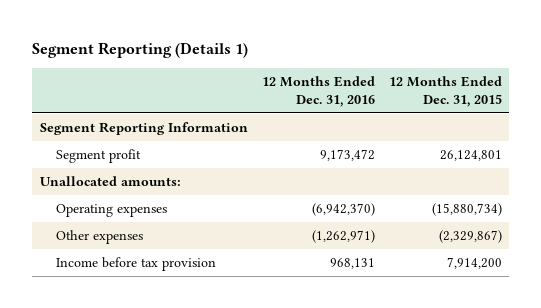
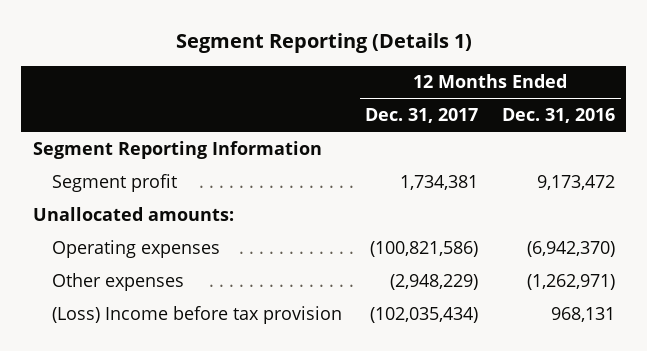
- | 12 Months Ended Dec. 31, 2016 | 12 Months Ended Dec. 31, 2015
+ | 12 Months Ended Dec. 31, 2017 | 12 Months Ended Dec. 31, 2016
- Income before tax provision | 968,131 | 7,914,200
+ (Loss) Income before tax provision | (102,035,434) | 968,131

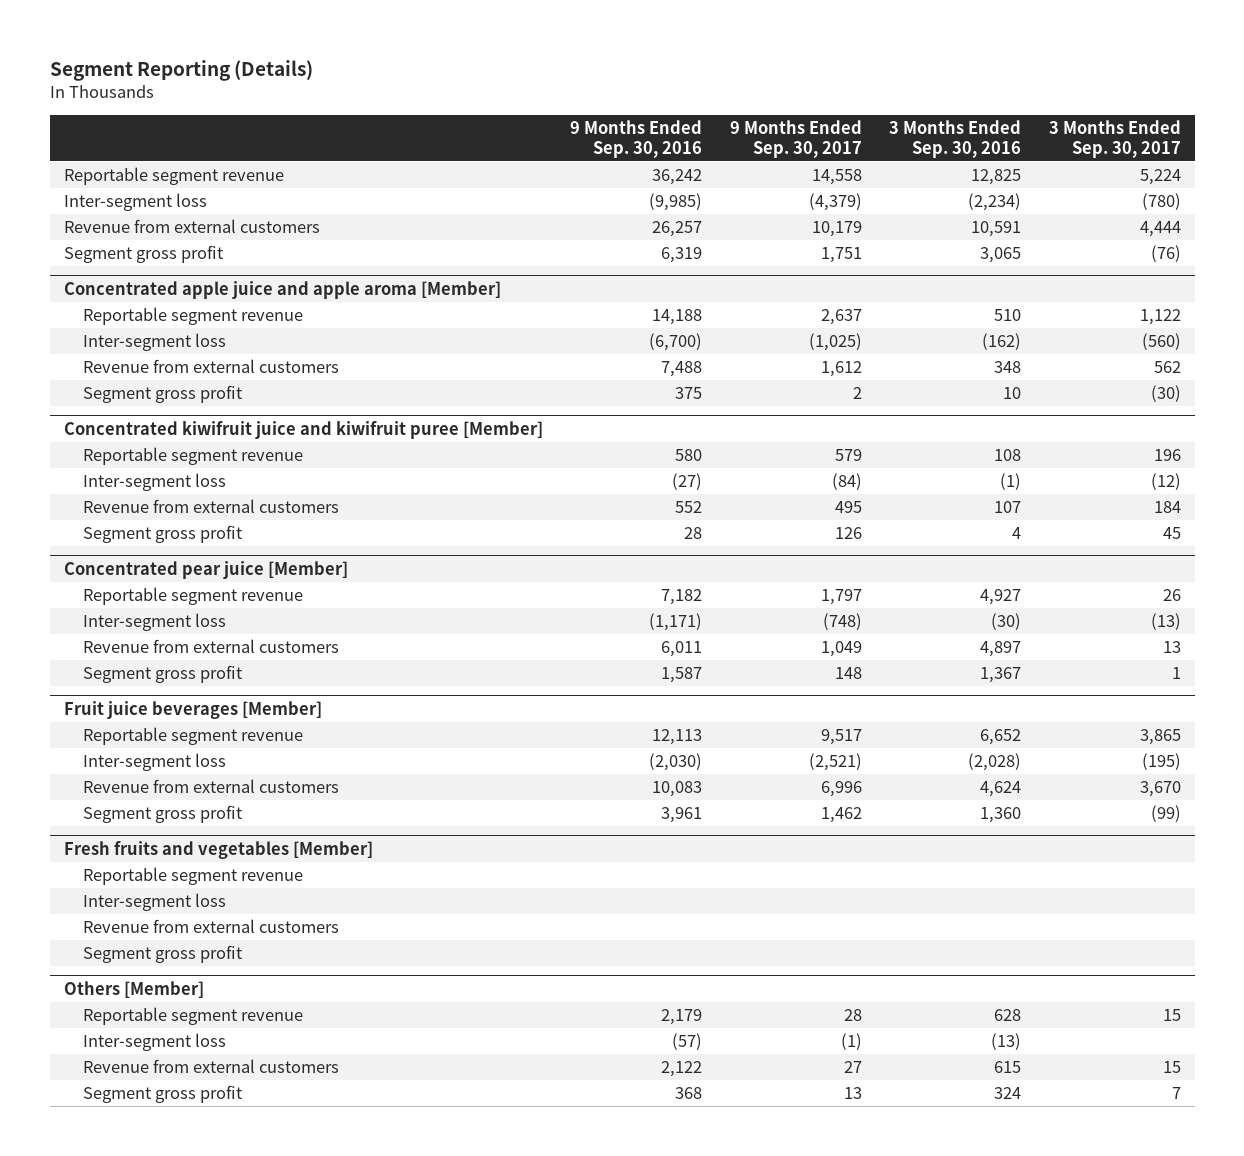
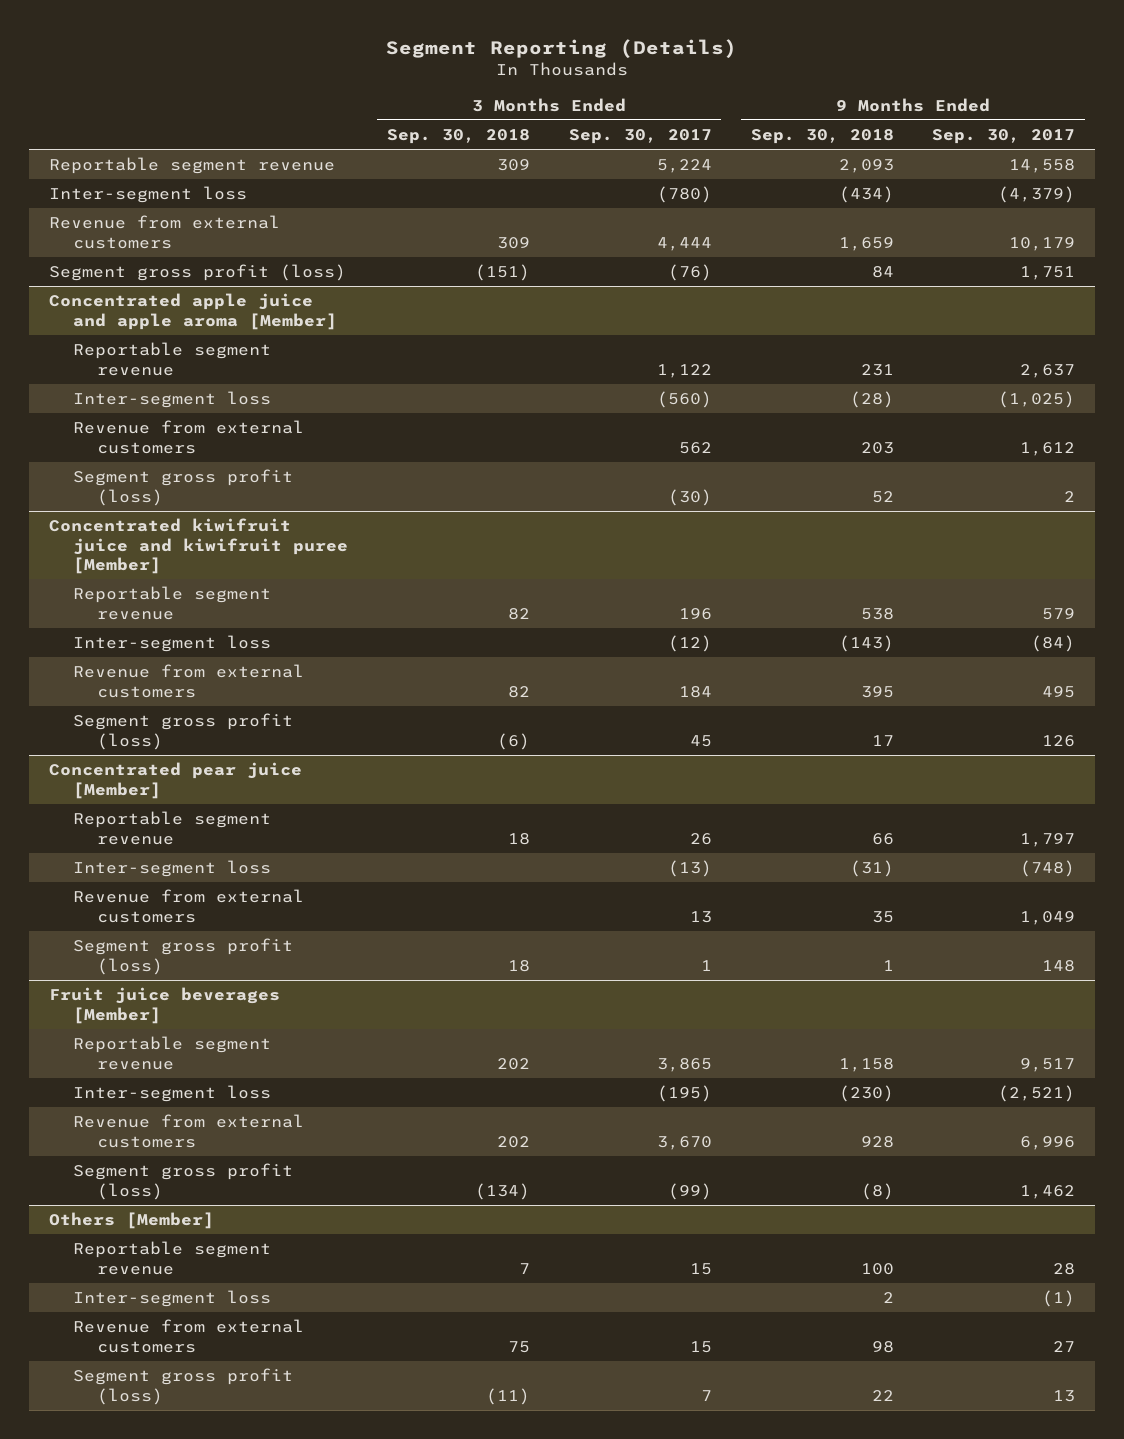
- | 9 Months Ended Sep. 30, 2016 | 9 Months Ended Sep. 30, 2017 | 3 Months Ended Sep. 30, 2016 | 3 Months Ended Sep. 30, 2017
+ | 3 Months Ended Sep. 30, 2018 | 3 Months Ended Sep. 30, 2017 | 9 Months Ended Sep. 30, 2018 | 9 Months Ended Sep. 30, 2017
- Segment gross profit | 6,319 | 1,751 | 3,065 | (76)
+ Segment gross profit (loss) | (151) | (76) | 84 | 1,751
@ Concentrated apple juice and apple aroma [Member]
- Segment gross profit | 375 | 2 | 10 | (30)
+ Segment gross profit (loss) | | (30) | 52 | 2
@ Concentrated kiwifruit juice and kiwifruit puree [Member]
- Segment gross profit | 28 | 126 | 4 | 45
+ Segment gross profit (loss) | (6) | 45 | 17 | 126
@ Concentrated pear juice [Member]
- Segment gross profit | 1,587 | 148 | 1,367 | 1
+ Segment gross profit (loss) | 18 | 1 | 1 | 148
@ Fruit juice beverages [Member]
- Segment gross profit | 3,961 | 1,462 | 1,360 | (99)
- Fresh fruits and vegetables [Member]
- Reportable segment revenue
- Inter-segment loss
- Revenue from external customers
- Segment gross profit
@ Fruit juice beverages [Member]
+ Segment gross profit (loss) | (134) | (99) | (8) | 1,462
@ Others [Member]
- Segment gross profit | 368 | 13 | 324 | 7
+ Segment gross profit (loss) | (11) | 7 | 22 | 13

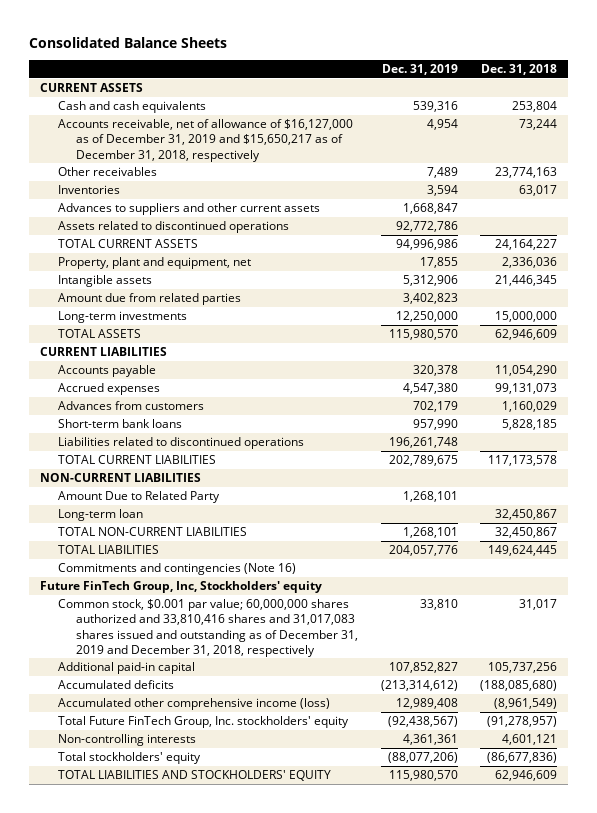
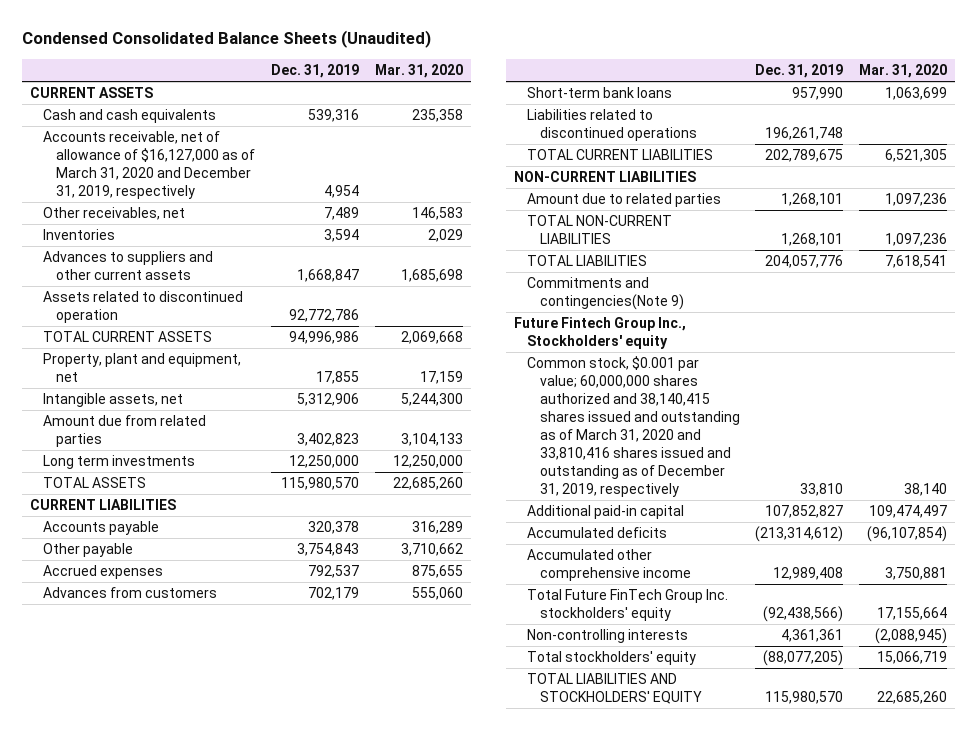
- Consolidated Balance Sheets
+ Condensed Consolidated Balance Sheets (Unaudited)
- | Dec. 31, 2019 | Dec. 31, 2018
+ | Dec. 31, 2019 | Mar. 31, 2020
- Accounts receivable, net of allowance of $16,127,000 as of December 31, 2019 and $15,650,217 as of December 31, 2018, respectively | 4,954 | 73,244
- Other receivables | 7,489 | 23,774,163
+ Accounts receivable, net of allowance of $16,127,000 as of March 31, 2020 and December 31, 2019, respectively | 4,954 |
+ Other receivables, net | 7,489 | 146,583
- Assets related to discontinued operations | 92,772,786 |
+ Assets related to discontinued operation | 92,772,786 |
- Intangible assets | 5,312,906 | 21,446,345
+ Intangible assets, net | 5,312,906 | 5,244,300
- Long-term investments | 12,250,000 | 15,000,000
+ Long term investments | 12,250,000 | 12,250,000
- Accrued expenses | 4,547,380 | 99,131,073
+ Other payable | 3,754,843 | 3,710,662
+ Accrued expenses | 792,537 | 875,655
- Amount Due to Related Party | 1,268,101 |
- Long-term loan | | 32,450,867
+ Amount due to related parties | 1,268,101 | 1,097,236
- Commitments and contingencies (Note 16)
- Future FinTech Group, Inc, Stockholders' equity
- Common stock, $0.001 par value; 60,000,000 shares authorized and 33,810,416 shares and 31,017,083 shares issued and outstanding as of December 31, 2019 and December 31, 2018, respectively | 33,810 | 31,017
+ Commitments and contingencies(Note 9)
+ Future Fintech Group Inc., Stockholders' equity
+ Common stock, $0.001 par value; 60,000,000 shares authorized and 38,140,415 shares issued and outstanding as of March 31, 2020 and 33,810,416 shares issued and outstanding as of December 31, 2019, respectively | 33,810 | 38,140
- Accumulated other comprehensive income (loss) | 12,989,408 | (8,961,549)
- Total Future FinTech Group, Inc. stockholders' equity | (92,438,567) | (91,278,957)
+ Accumulated other comprehensive income | 12,989,408 | 3,750,881
+ Total Future FinTech Group Inc. stockholders' equity | (92,438,566) | 17,155,664
- Total stockholders' equity | (88,077,206) | (86,677,836)
+ Total stockholders' equity | (88,077,205) | 15,066,719

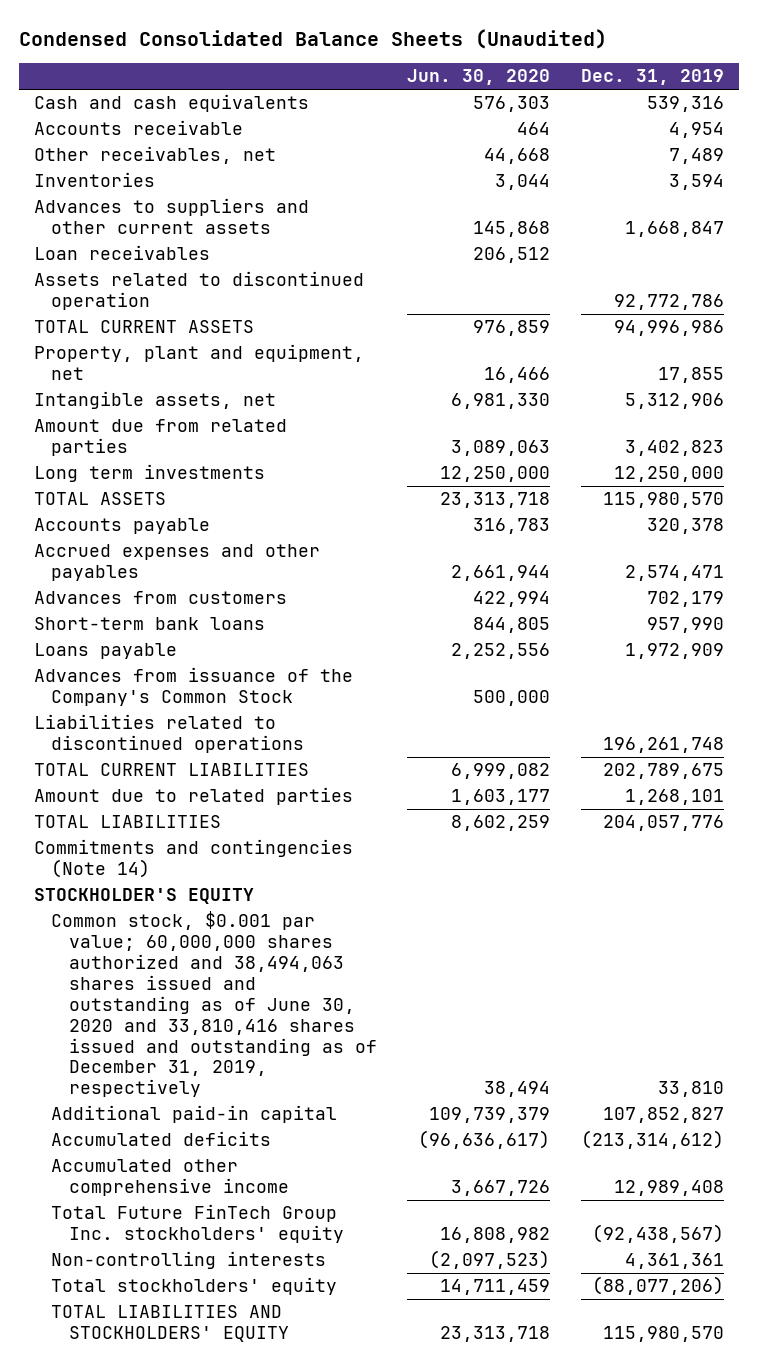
- | Dec. 31, 2019 | Mar. 31, 2020
+ | Jun. 30, 2020 | Dec. 31, 2019
- CURRENT ASSETS
- Accounts receivable, net of allowance of $16,127,000 as of March 31, 2020 and December 31, 2019, respectively | 4,954 |
+ Accounts receivable | 464 | 4,954
+ Loan receivables | 206,512 |
- CURRENT LIABILITIES
- Other payable | 3,754,843 | 3,710,662
- Accrued expenses | 792,537 | 875,655
+ Accrued expenses and other payables | 2,661,944 | 2,574,471
+ Loans payable | 2,252,556 | 1,972,909
+ Advances from issuance of the Company's Common Stock | 500,000 |
- NON-CURRENT LIABILITIES
- TOTAL NON-CURRENT LIABILITIES | 1,268,101 | 1,097,236
- Commitments and contingencies(Note 9)
- Future Fintech Group Inc., Stockholders' equity
- Common stock, $0.001 par value; 60,000,000 shares authorized and 38,140,415 shares issued and outstanding as of March 31, 2020 and 33,810,416 shares issued and outstanding as of December 31, 2019, respectively | 33,810 | 38,140
+ Commitments and contingencies (Note 14)
+ STOCKHOLDER'S EQUITY
+ Common stock, $0.001 par value; 60,000,000 shares authorized and 38,494,063 shares issued and outstanding as of June 30, 2020 and 33,810,416 shares issued and outstanding as of December 31, 2019, respectively | 38,494 | 33,810
- Total Future FinTech Group Inc. stockholders' equity | (92,438,566) | 17,155,664
+ Total Future FinTech Group Inc. stockholders' equity | 16,808,982 | (92,438,567)
- Total stockholders' equity | (88,077,205) | 15,066,719
+ Total stockholders' equity | 14,711,459 | (88,077,206)

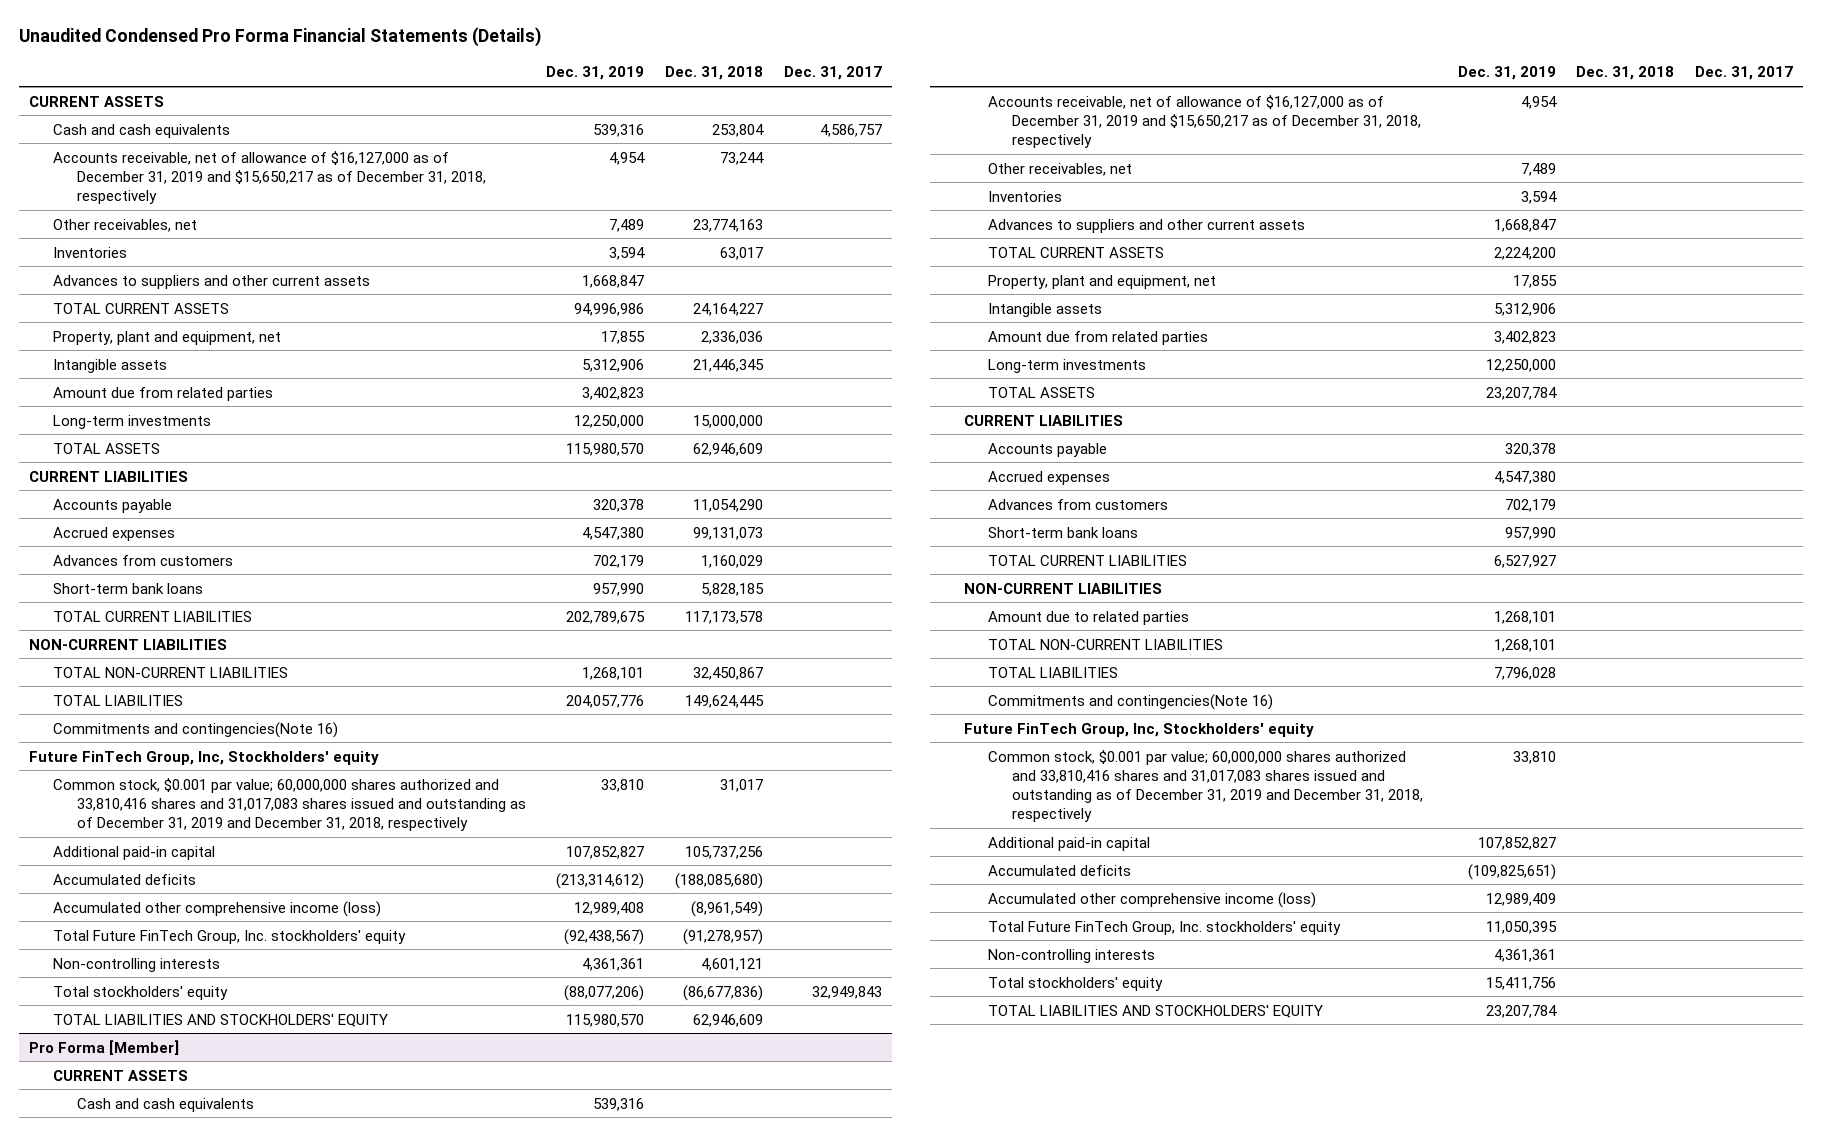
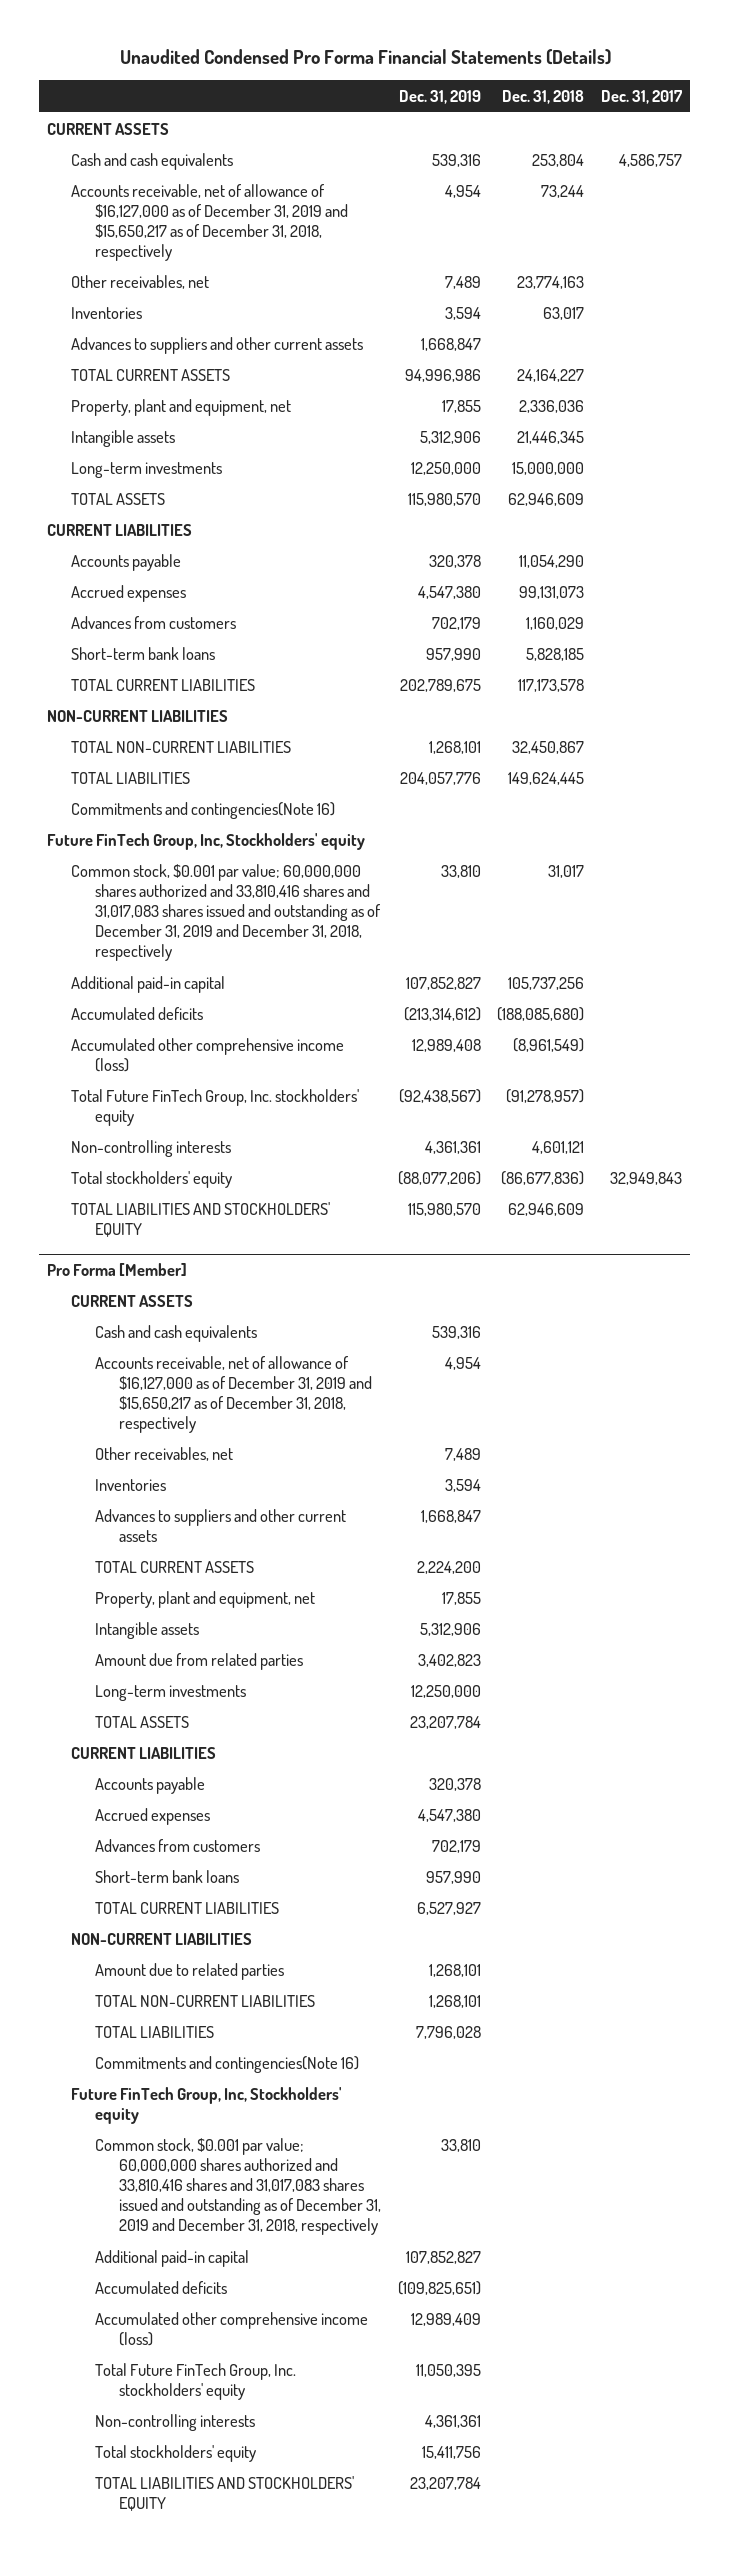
- Amount due from related parties | 3,402,823 | |

